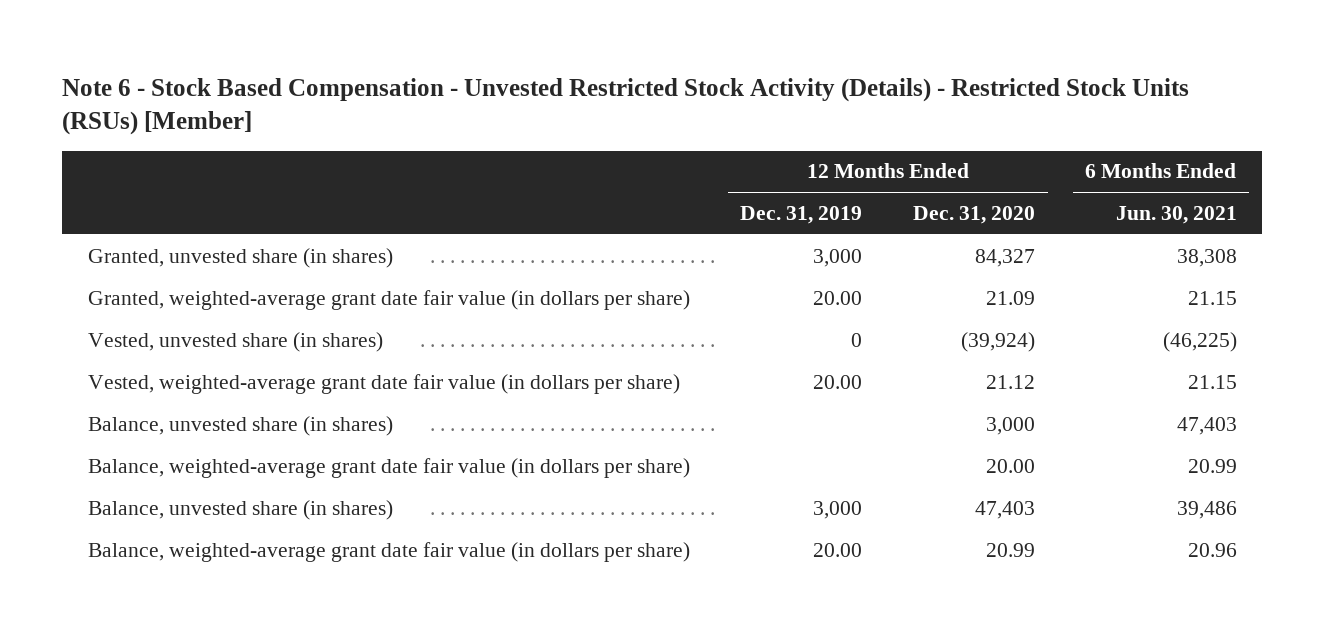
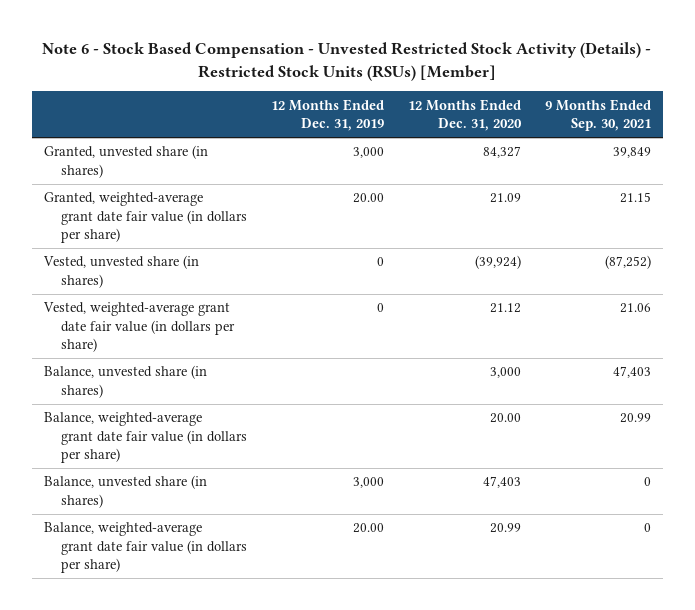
- | 12 Months Ended Dec. 31, 2019 | 12 Months Ended Dec. 31, 2020 | 6 Months Ended Jun. 30, 2021
+ | 12 Months Ended Dec. 31, 2019 | 12 Months Ended Dec. 31, 2020 | 9 Months Ended Sep. 30, 2021
- Vested, weighted-average grant date fair value (in dollars per share) | 20.00 | 21.12 | 21.15
+ Vested, weighted-average grant date fair value (in dollars per share) | 0 | 21.12 | 21.06

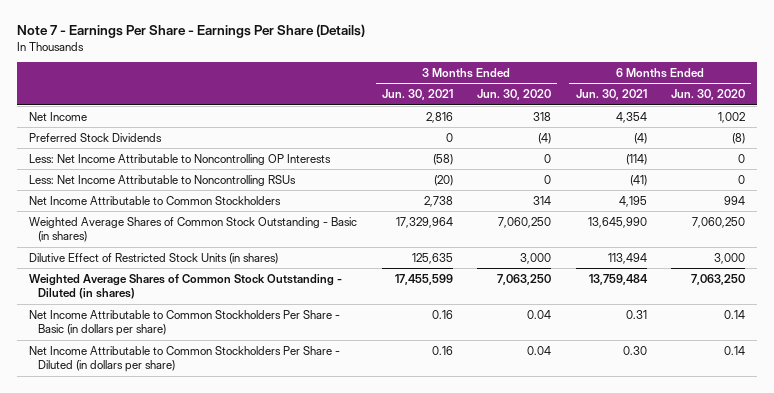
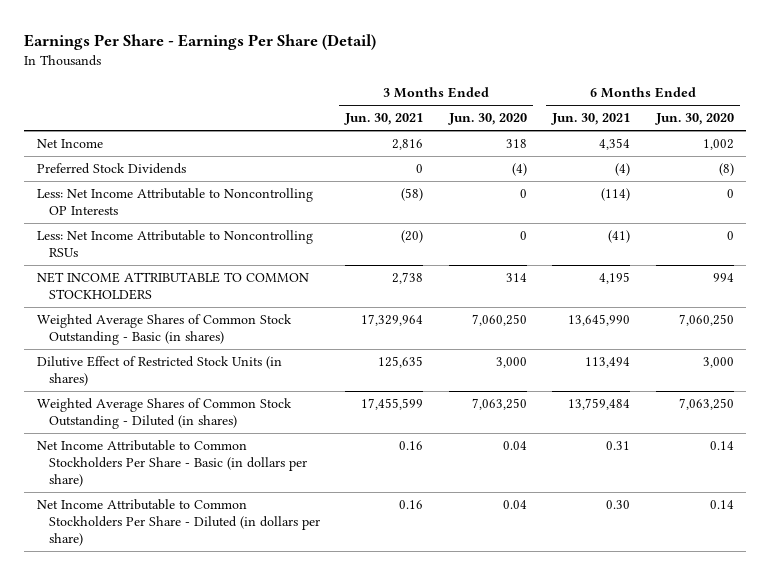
- Note 7 - Earnings Per Share - Earnings Per Share (Details)
+ Earnings Per Share - Earnings Per Share (Detail)
- Net Income Attributable to Common Stockholders | 2,738 | 314 | 4,195 | 994
+ NET INCOME ATTRIBUTABLE TO COMMON STOCKHOLDERS | 2,738 | 314 | 4,195 | 994

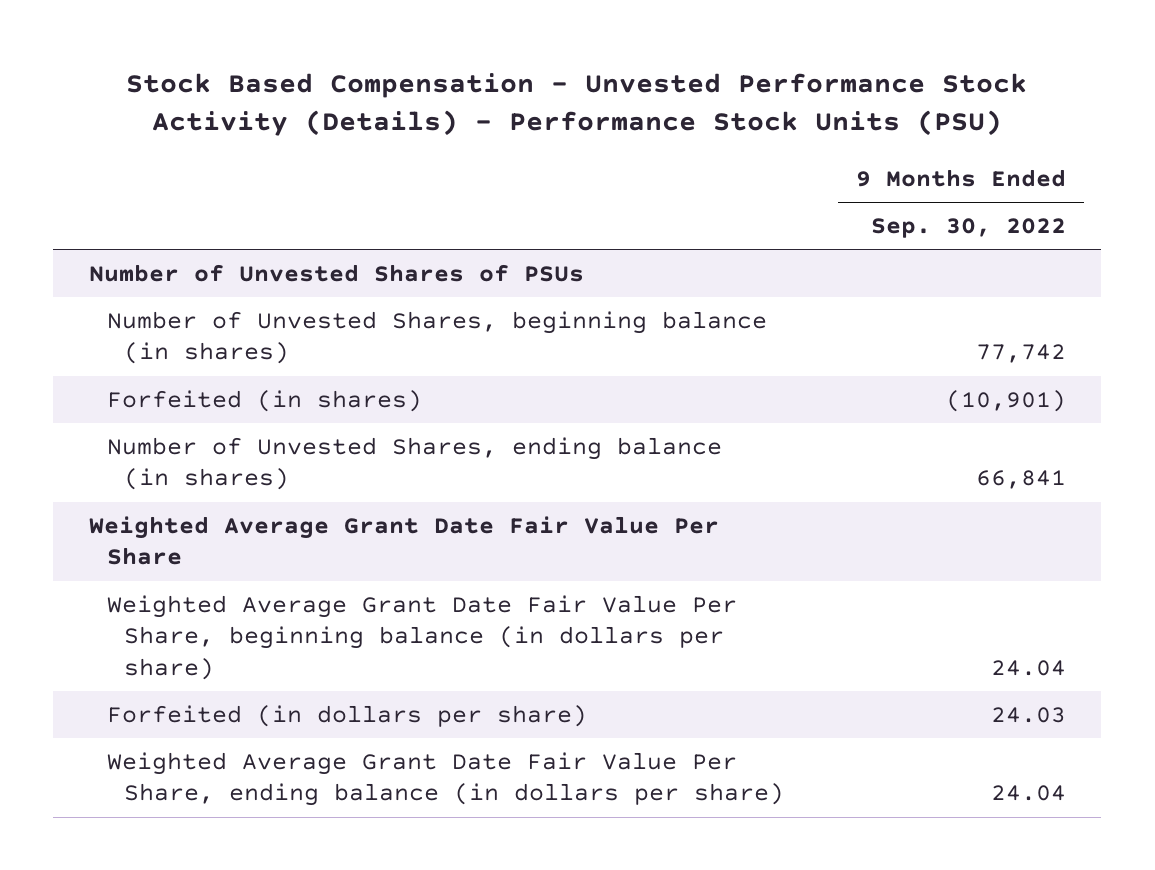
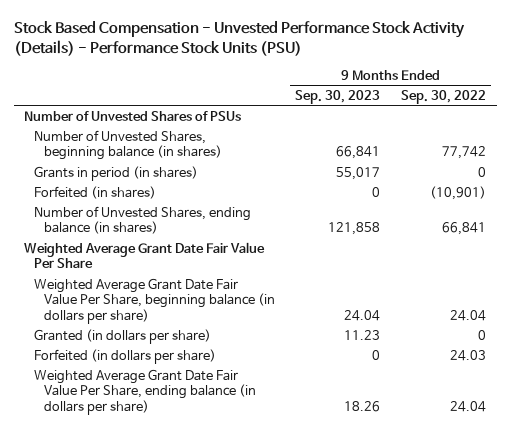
- | 9 Months Ended Sep. 30, 2022
+ | 9 Months Ended Sep. 30, 2023 | 9 Months Ended Sep. 30, 2022
+ Grants in period (in shares) | 55,017 | 0
+ Granted (in dollars per share) | 11.23 | 0

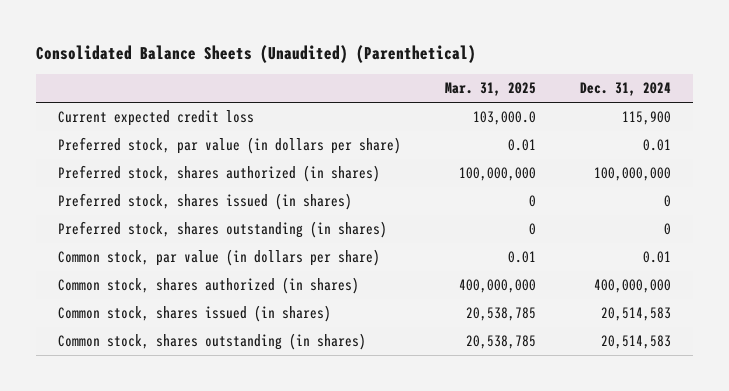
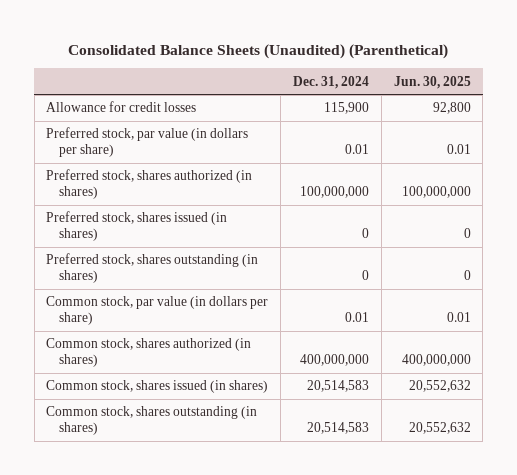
- | Mar. 31, 2025 | Dec. 31, 2024
+ | Dec. 31, 2024 | Jun. 30, 2025
- Current expected credit loss | 103,000.0 | 115,900
+ Allowance for credit losses | 115,900 | 92,800

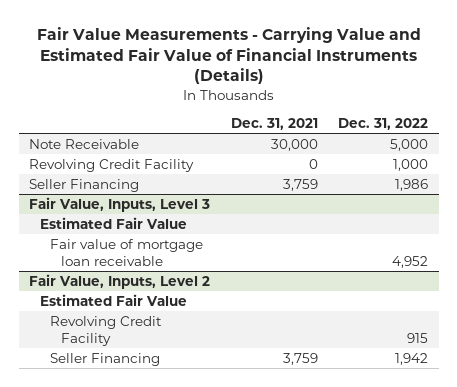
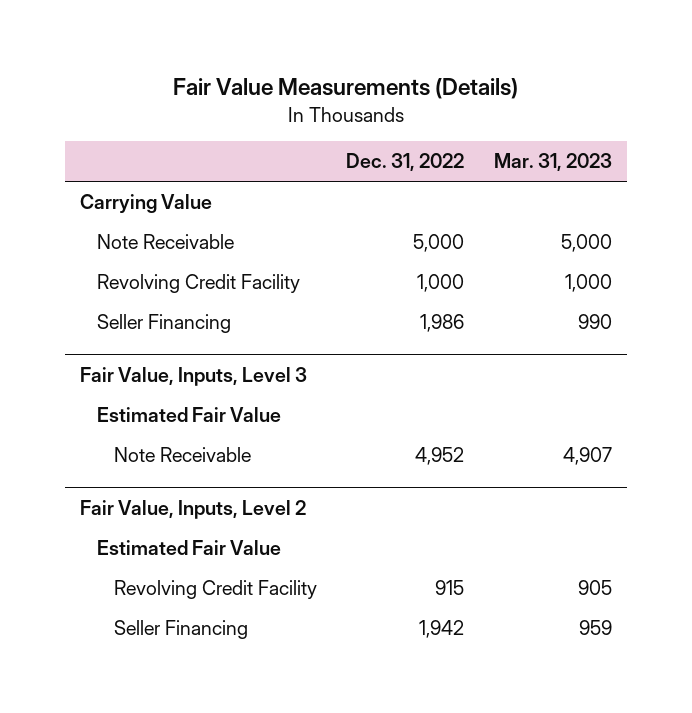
- Fair Value Measurements - Carrying Value and Estimated Fair Value of Financial Instruments (Details)
+ Fair Value Measurements (Details)
- | Dec. 31, 2021 | Dec. 31, 2022
+ | Dec. 31, 2022 | Mar. 31, 2023
+ Carrying Value
@ Fair Value, Inputs, Level 3
- Fair value of mortgage loan receivable | | 4,952
+ Note Receivable | 4,952 | 4,907

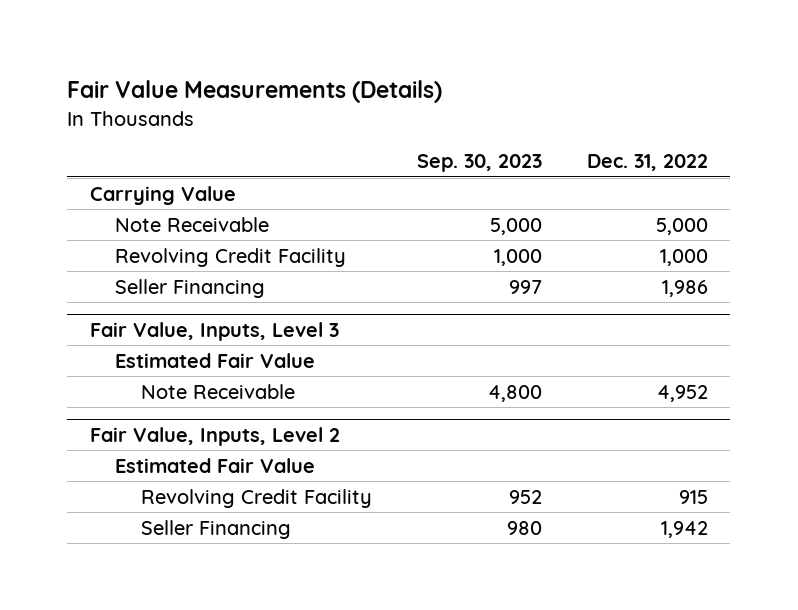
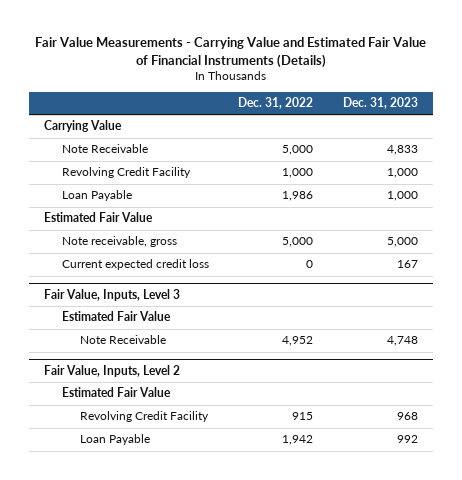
- Fair Value Measurements (Details)
+ Fair Value Measurements - Carrying Value and Estimated Fair Value of Financial Instruments (Details)
- | Sep. 30, 2023 | Dec. 31, 2022
+ | Dec. 31, 2022 | Dec. 31, 2023
- Seller Financing | 997 | 1,986
+ Loan Payable | 1,986 | 1,000
+ Estimated Fair Value
+ Note receivable, gross | 5,000 | 5,000
+ Current expected credit loss | 0 | 167
@ Fair Value, Inputs, Level 2
- Seller Financing | 980 | 1,942
+ Loan Payable | 1,942 | 992

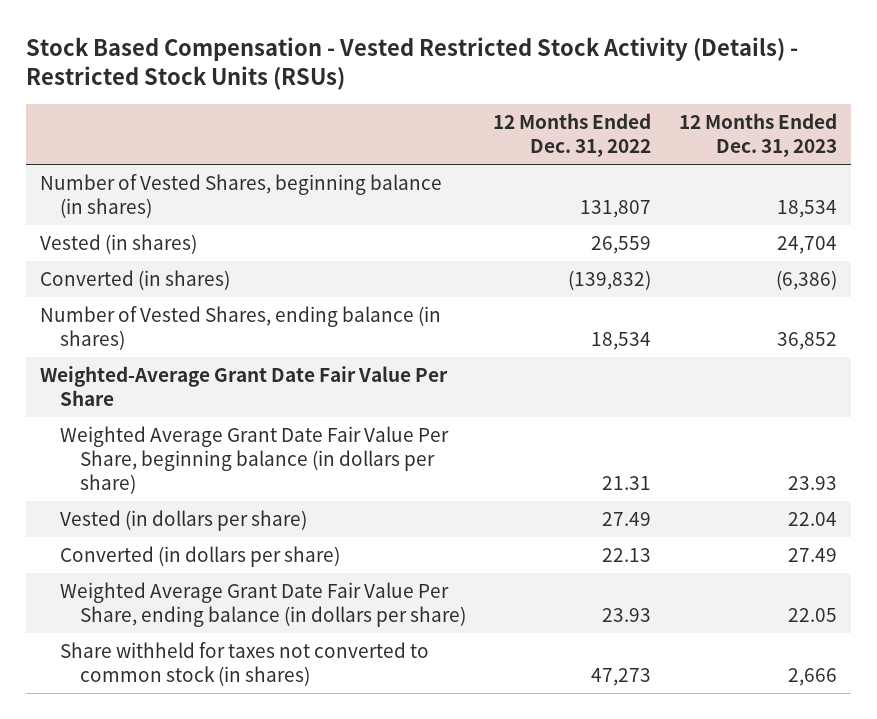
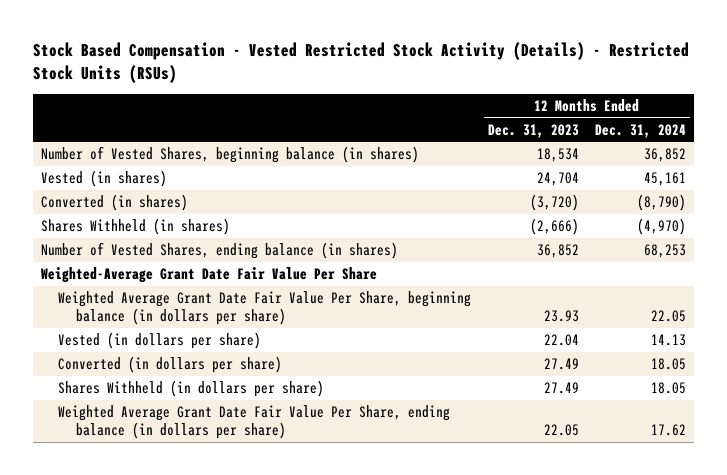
- | 12 Months Ended Dec. 31, 2022 | 12 Months Ended Dec. 31, 2023
+ | 12 Months Ended Dec. 31, 2023 | 12 Months Ended Dec. 31, 2024
- Converted (in shares) | (139,832) | (6,386)
+ Converted (in shares) | (3,720) | (8,790)
+ Shares Withheld (in shares) | (2,666) | (4,970)
+ Shares Withheld (in dollars per share) | 27.49 | 18.05
- Share withheld for taxes not converted to common stock (in shares) | 47,273 | 2,666

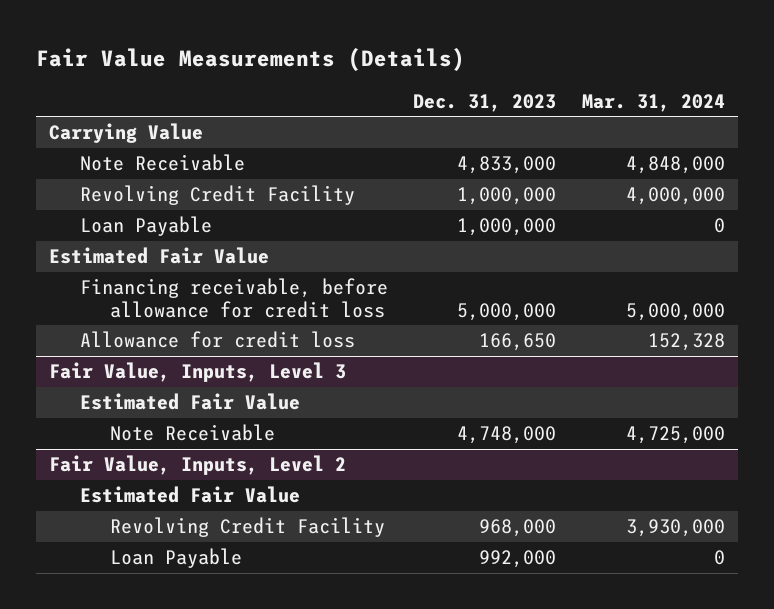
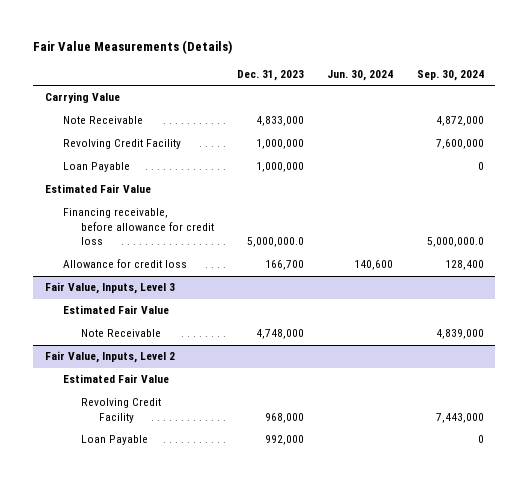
- | Dec. 31, 2023 | Mar. 31, 2024
+ | Dec. 31, 2023 | Jun. 30, 2024 | Sep. 30, 2024
- Financing receivable, before allowance for credit loss | 5,000,000 | 5,000,000
- Allowance for credit loss | 166,650 | 152,328
+ Financing receivable, before allowance for credit loss | 5,000,000.0 | | 5,000,000.0
+ Allowance for credit loss | 166,700 | 140,600 | 128,400

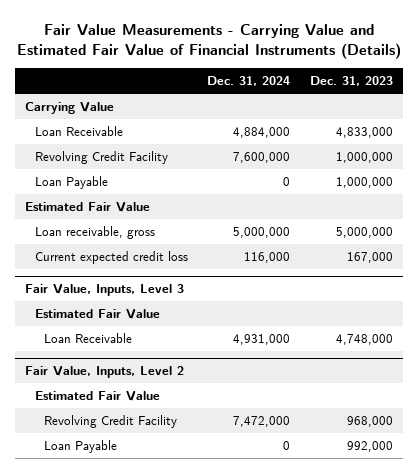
- Fair Value Measurements (Details)
+ Fair Value Measurements - Carrying Value and Estimated Fair Value of Financial Instruments (Details)
- | Dec. 31, 2023 | Jun. 30, 2024 | Sep. 30, 2024
+ | Dec. 31, 2024 | Dec. 31, 2023
- Note Receivable | 4,833,000 | | 4,872,000
+ Loan Receivable | 4,884,000 | 4,833,000
- Financing receivable, before allowance for credit loss | 5,000,000.0 | | 5,000,000.0
- Allowance for credit loss | 166,700 | 140,600 | 128,400
+ Loan receivable, gross | 5,000,000 | 5,000,000
+ Current expected credit loss | 116,000 | 167,000
@ Fair Value, Inputs, Level 3
- Note Receivable | 4,748,000 | | 4,839,000
+ Loan Receivable | 4,931,000 | 4,748,000

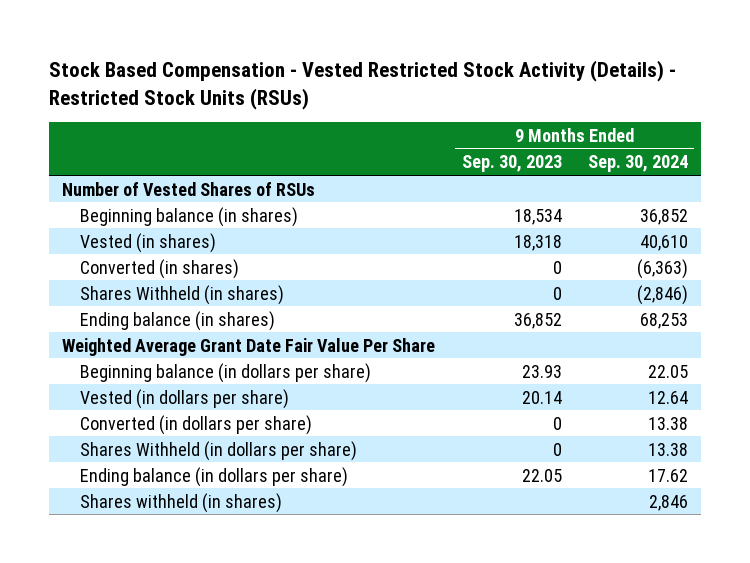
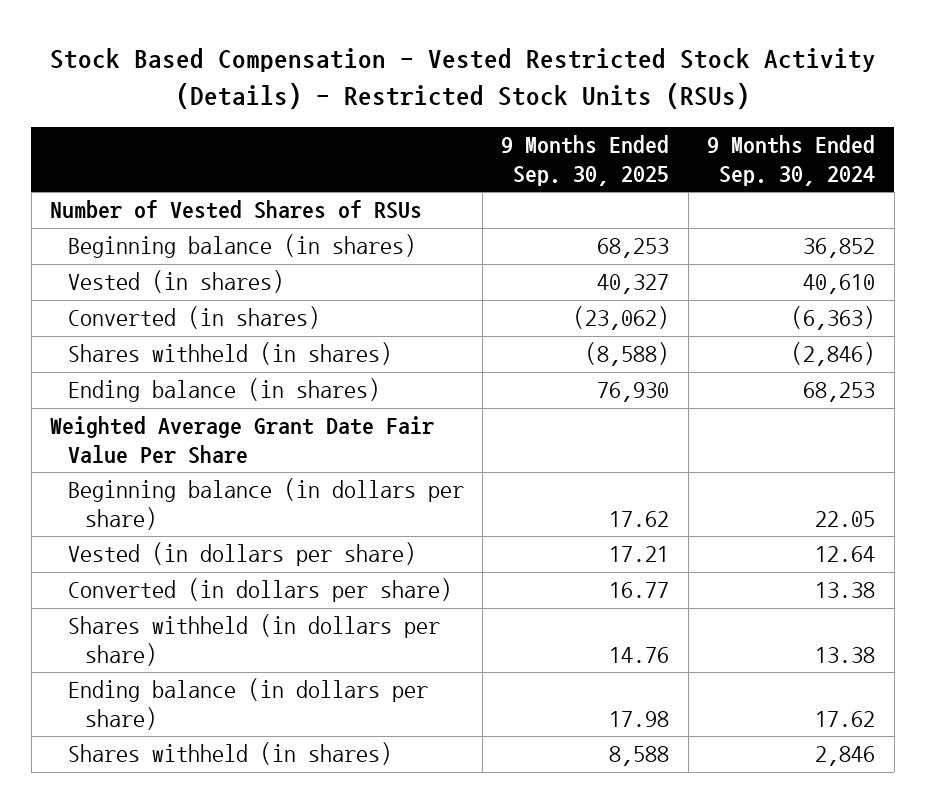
- | 9 Months Ended Sep. 30, 2023 | 9 Months Ended Sep. 30, 2024
+ | 9 Months Ended Sep. 30, 2025 | 9 Months Ended Sep. 30, 2024
- Shares Withheld (in shares) | 0 | (2,846)
+ Shares withheld (in shares) | (8,588) | (2,846)
- Shares Withheld (in dollars per share) | 0 | 13.38
+ Shares withheld (in dollars per share) | 14.76 | 13.38

